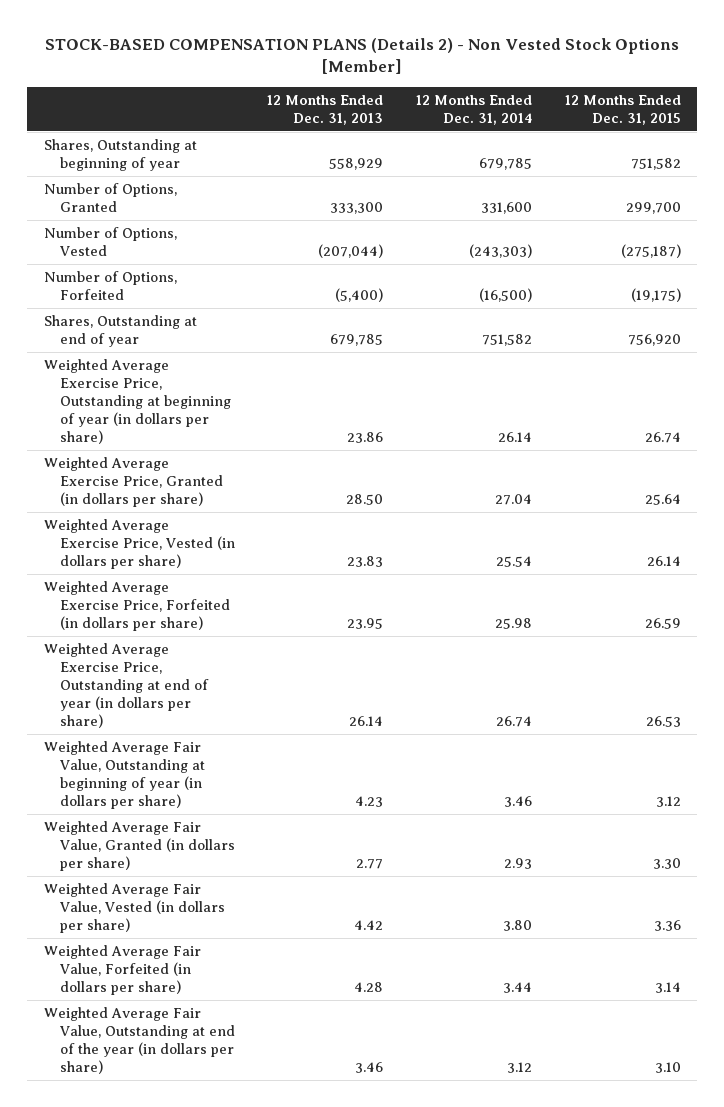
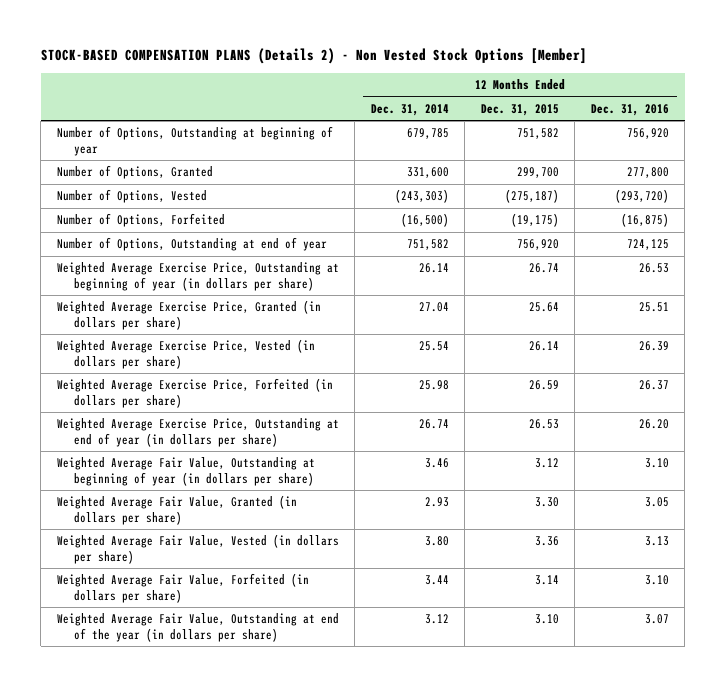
- | 12 Months Ended Dec. 31, 2013 | 12 Months Ended Dec. 31, 2014 | 12 Months Ended Dec. 31, 2015
+ | 12 Months Ended Dec. 31, 2014 | 12 Months Ended Dec. 31, 2015 | 12 Months Ended Dec. 31, 2016
- Shares, Outstanding at beginning of year | 558,929 | 679,785 | 751,582
+ Number of Options, Outstanding at beginning of year | 679,785 | 751,582 | 756,920
- Shares, Outstanding at end of year | 679,785 | 751,582 | 756,920
+ Number of Options, Outstanding at end of year | 751,582 | 756,920 | 724,125

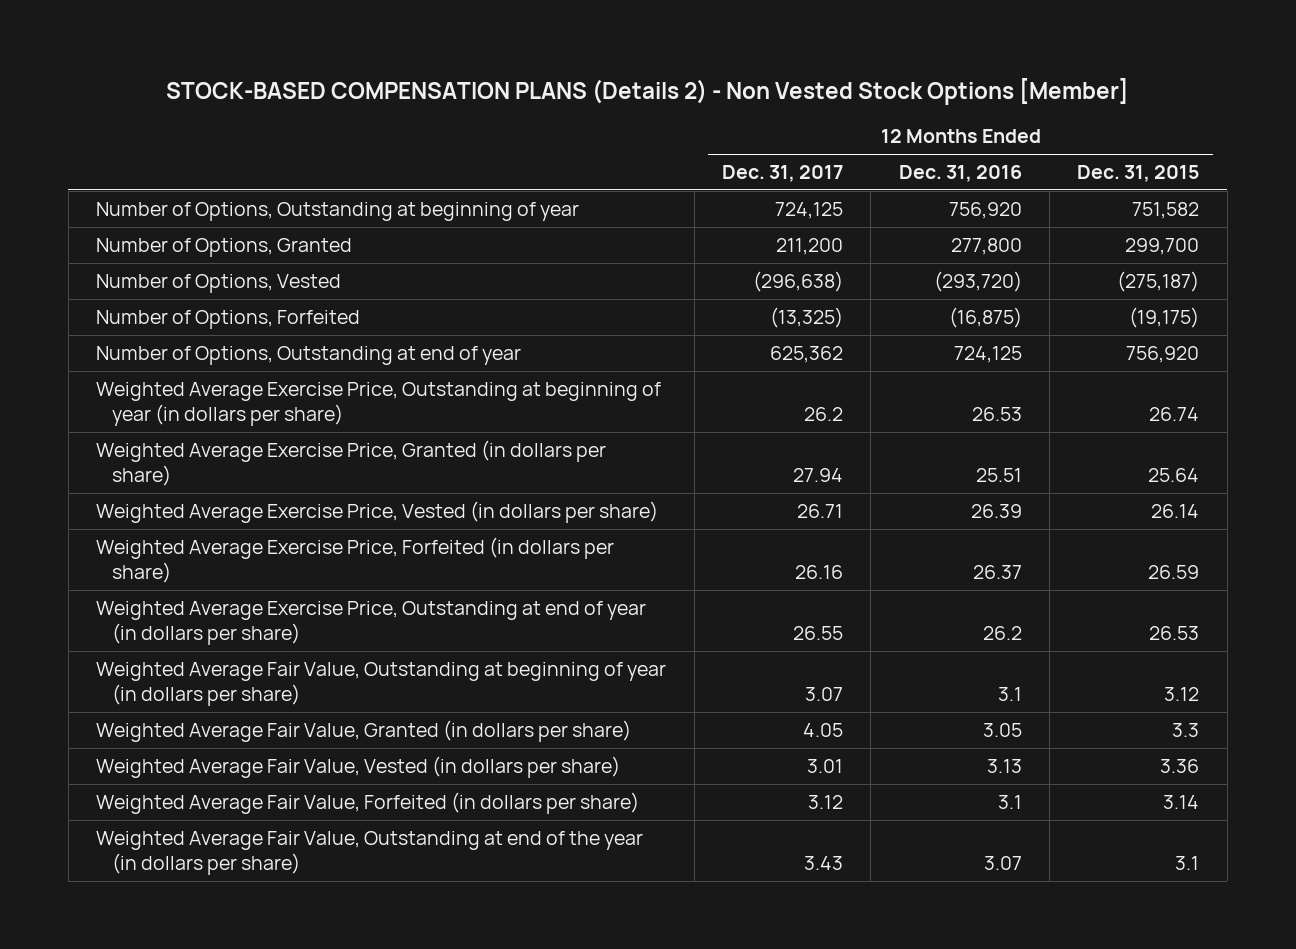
- | 12 Months Ended Dec. 31, 2014 | 12 Months Ended Dec. 31, 2015 | 12 Months Ended Dec. 31, 2016
+ | 12 Months Ended Dec. 31, 2017 | 12 Months Ended Dec. 31, 2016 | 12 Months Ended Dec. 31, 2015
- Weighted Average Exercise Price, Outstanding at end of year (in dollars per share) | 26.74 | 26.53 | 26.20
- Weighted Average Fair Value, Outstanding at beginning of year (in dollars per share) | 3.46 | 3.12 | 3.10
- Weighted Average Fair Value, Granted (in dollars per share) | 2.93 | 3.30 | 3.05
+ Weighted Average Exercise Price, Outstanding at end of year (in dollars per share) | 26.55 | 26.2 | 26.53
+ Weighted Average Fair Value, Outstanding at beginning of year (in dollars per share) | 3.07 | 3.1 | 3.12
+ Weighted Average Fair Value, Granted (in dollars per share) | 4.05 | 3.05 | 3.3
- Weighted Average Fair Value, Forfeited (in dollars per share) | 3.44 | 3.14 | 3.10
- Weighted Average Fair Value, Outstanding at end of the year (in dollars per share) | 3.12 | 3.10 | 3.07
+ Weighted Average Fair Value, Forfeited (in dollars per share) | 3.12 | 3.1 | 3.14
+ Weighted Average Fair Value, Outstanding at end of the year (in dollars per share) | 3.43 | 3.07 | 3.1

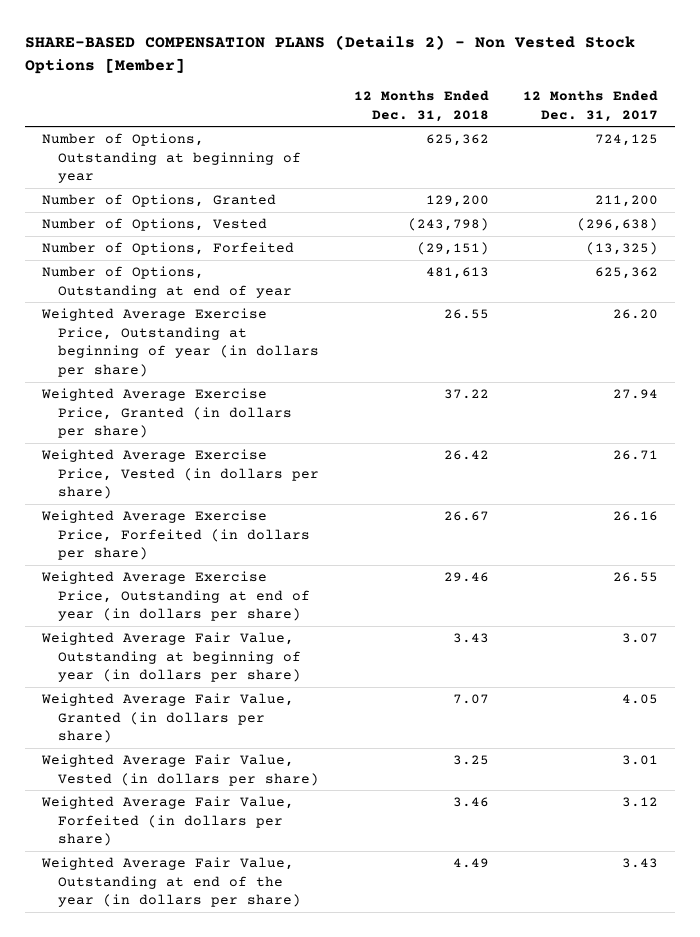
- STOCK-BASED COMPENSATION PLANS (Details 2) - Non Vested Stock Options [Member]
+ SHARE-BASED COMPENSATION PLANS (Details 2) - Non Vested Stock Options [Member]
- | 12 Months Ended Dec. 31, 2017 | 12 Months Ended Dec. 31, 2016 | 12 Months Ended Dec. 31, 2015
+ | 12 Months Ended Dec. 31, 2018 | 12 Months Ended Dec. 31, 2017
- Weighted Average Exercise Price, Outstanding at beginning of year (in dollars per share) | 26.2 | 26.53 | 26.74
+ Weighted Average Exercise Price, Outstanding at beginning of year (in dollars per share) | 26.55 | 26.20

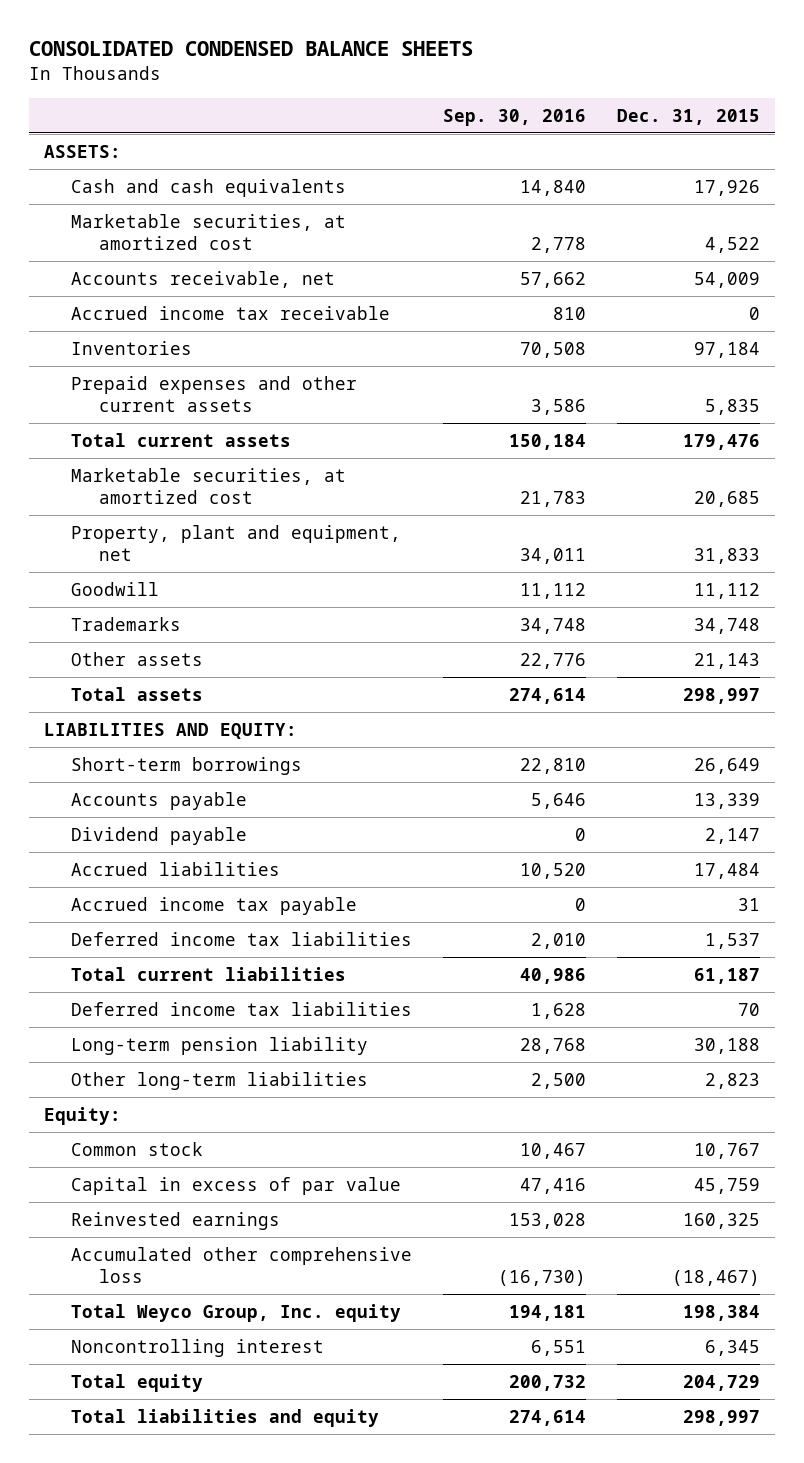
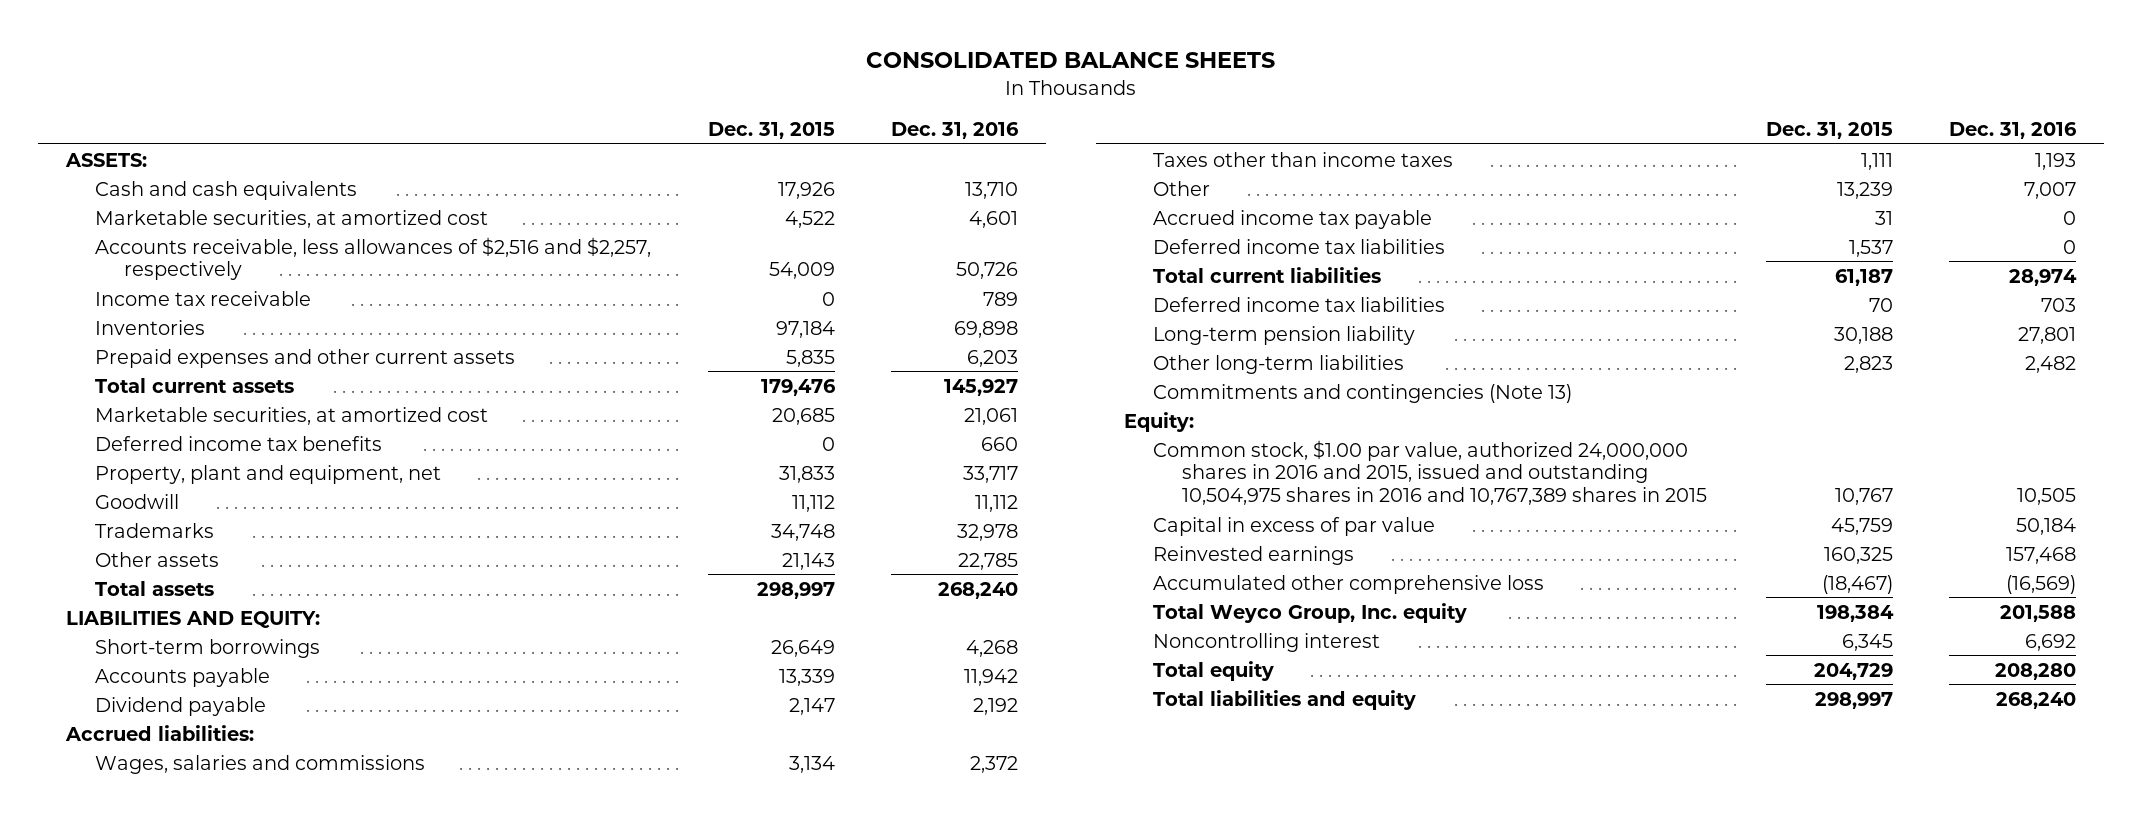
- CONSOLIDATED CONDENSED BALANCE SHEETS
+ CONSOLIDATED BALANCE SHEETS
- | Sep. 30, 2016 | Dec. 31, 2015
+ | Dec. 31, 2015 | Dec. 31, 2016
- Accounts receivable, net | 57,662 | 54,009
- Accrued income tax receivable | 810 | 0
+ Accounts receivable, less allowances of $2,516 and $2,257, respectively | 54,009 | 50,726
+ Income tax receivable | 0 | 789
+ Deferred income tax benefits | 0 | 660
- Accrued liabilities | 10,520 | 17,484
+ Accrued liabilities:
+ Wages, salaries and commissions | 3,134 | 2,372
+ Taxes other than income taxes | 1,111 | 1,193
+ Other | 13,239 | 7,007
+ Commitments and contingencies (Note 13)
- Common stock | 10,467 | 10,767
+ Common stock, $1.00 par value, authorized 24,000,000 shares in 2016 and 2015, issued and outstanding 10,504,975 shares in 2016 and 10,767,389 shares in 2015 | 10,767 | 10,505

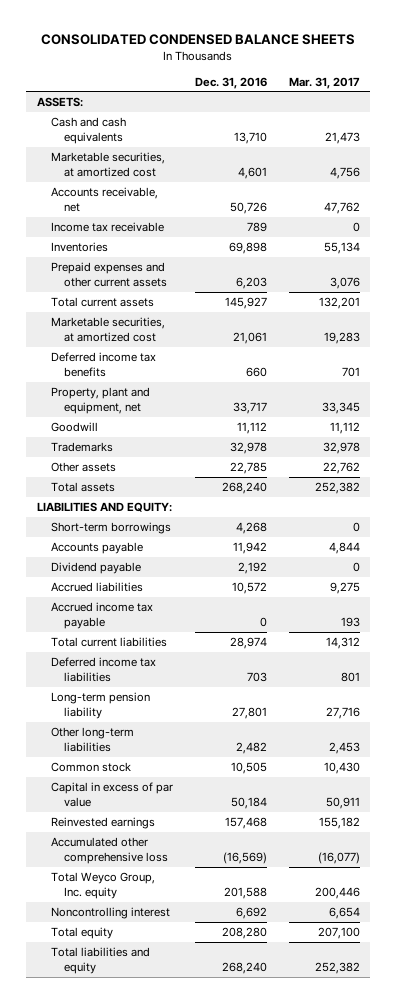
- CONSOLIDATED BALANCE SHEETS
+ CONSOLIDATED CONDENSED BALANCE SHEETS
- | Dec. 31, 2015 | Dec. 31, 2016
+ | Dec. 31, 2016 | Mar. 31, 2017
- Accounts receivable, less allowances of $2,516 and $2,257, respectively | 54,009 | 50,726
+ Accounts receivable, net | 50,726 | 47,762
- Accrued liabilities:
- Wages, salaries and commissions | 3,134 | 2,372
- Taxes other than income taxes | 1,111 | 1,193
- Other | 13,239 | 7,007
+ Accrued liabilities | 10,572 | 9,275
- Deferred income tax liabilities | 1,537 | 0
- Commitments and contingencies (Note 13)
- Equity:
- Common stock, $1.00 par value, authorized 24,000,000 shares in 2016 and 2015, issued and outstanding 10,504,975 shares in 2016 and 10,767,389 shares in 2015 | 10,767 | 10,505
+ Common stock | 10,505 | 10,430

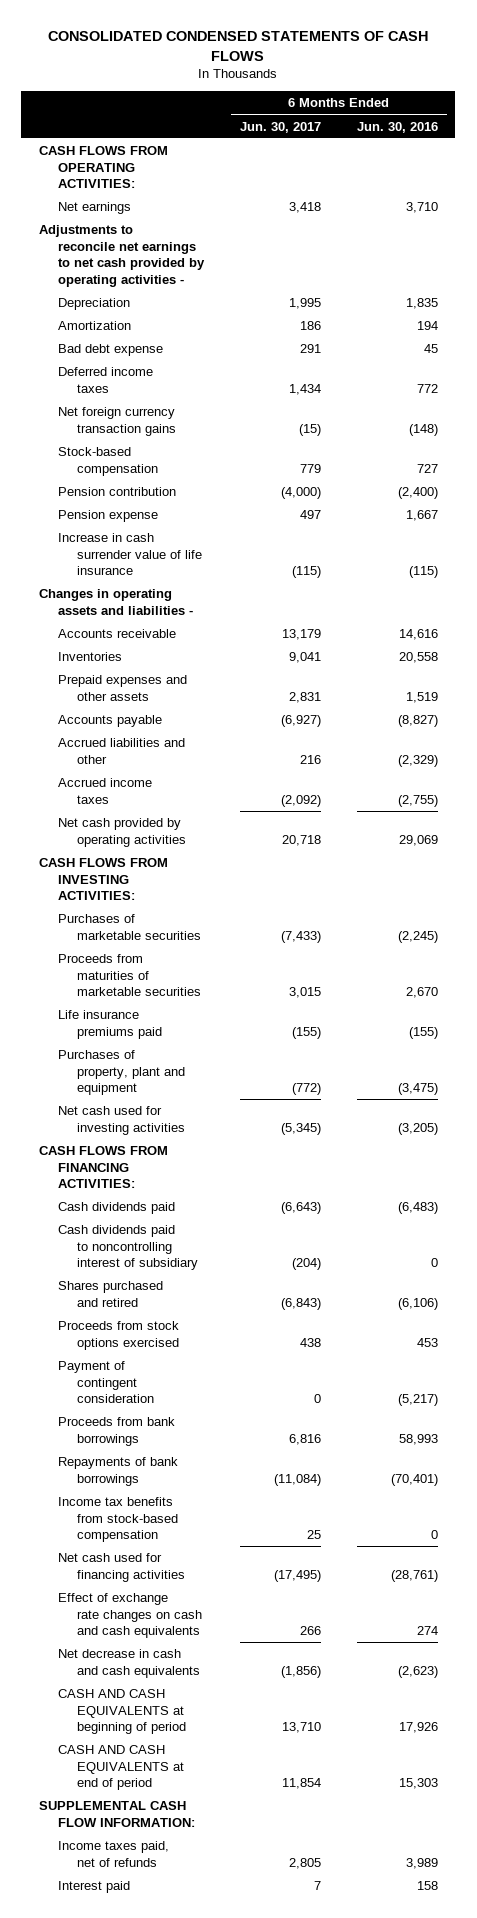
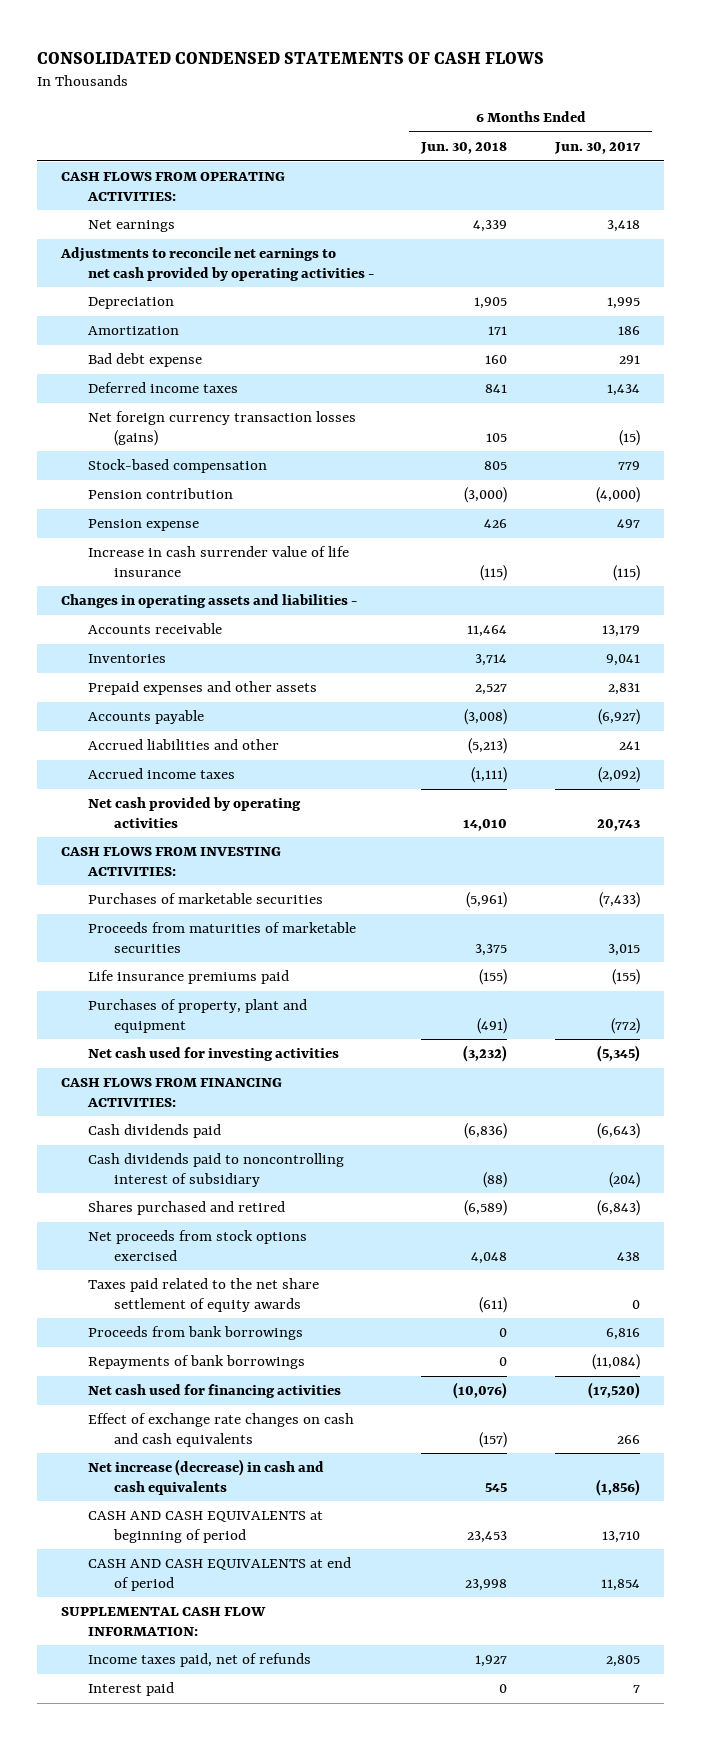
- | 6 Months Ended Jun. 30, 2017 | 6 Months Ended Jun. 30, 2016
+ | 6 Months Ended Jun. 30, 2018 | 6 Months Ended Jun. 30, 2017
- Net foreign currency transaction gains | (15) | (148)
+ Net foreign currency transaction losses (gains) | 105 | (15)
- Accrued liabilities and other | 216 | (2,329)
+ Accrued liabilities and other | (5,213) | 241
- Net cash provided by operating activities | 20,718 | 29,069
+ Net cash provided by operating activities | 14,010 | 20,743
- Proceeds from stock options exercised | 438 | 453
- Payment of contingent consideration | 0 | (5,217)
+ Net proceeds from stock options exercised | 4,048 | 438
+ Taxes paid related to the net share settlement of equity awards | (611) | 0
- Income tax benefits from stock-based compensation | 25 | 0
- Net cash used for financing activities | (17,495) | (28,761)
+ Net cash used for financing activities | (10,076) | (17,520)
- Net decrease in cash and cash equivalents | (1,856) | (2,623)
+ Net increase (decrease) in cash and cash equivalents | 545 | (1,856)

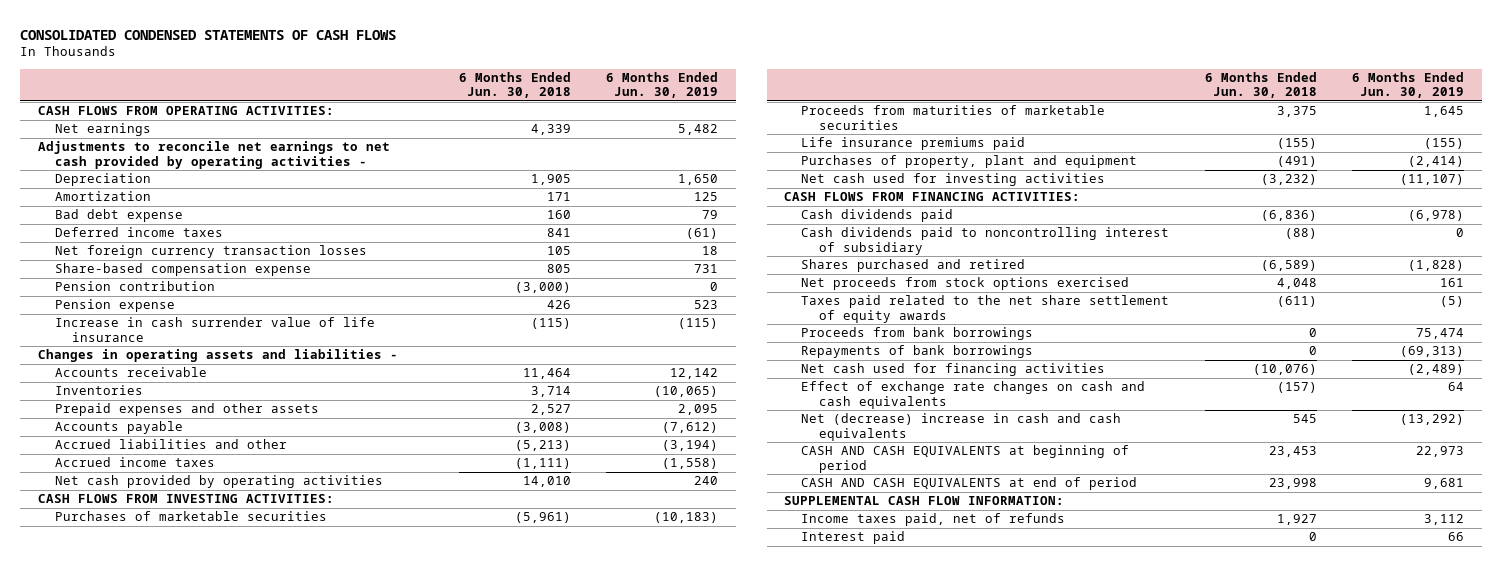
- | 6 Months Ended Jun. 30, 2018 | 6 Months Ended Jun. 30, 2017
+ | 6 Months Ended Jun. 30, 2018 | 6 Months Ended Jun. 30, 2019
- Net foreign currency transaction losses (gains) | 105 | (15)
- Stock-based compensation | 805 | 779
+ Net foreign currency transaction losses | 105 | 18
+ Share-based compensation expense | 805 | 731
- Net increase (decrease) in cash and cash equivalents | 545 | (1,856)
+ Net (decrease) increase in cash and cash equivalents | 545 | (13,292)

